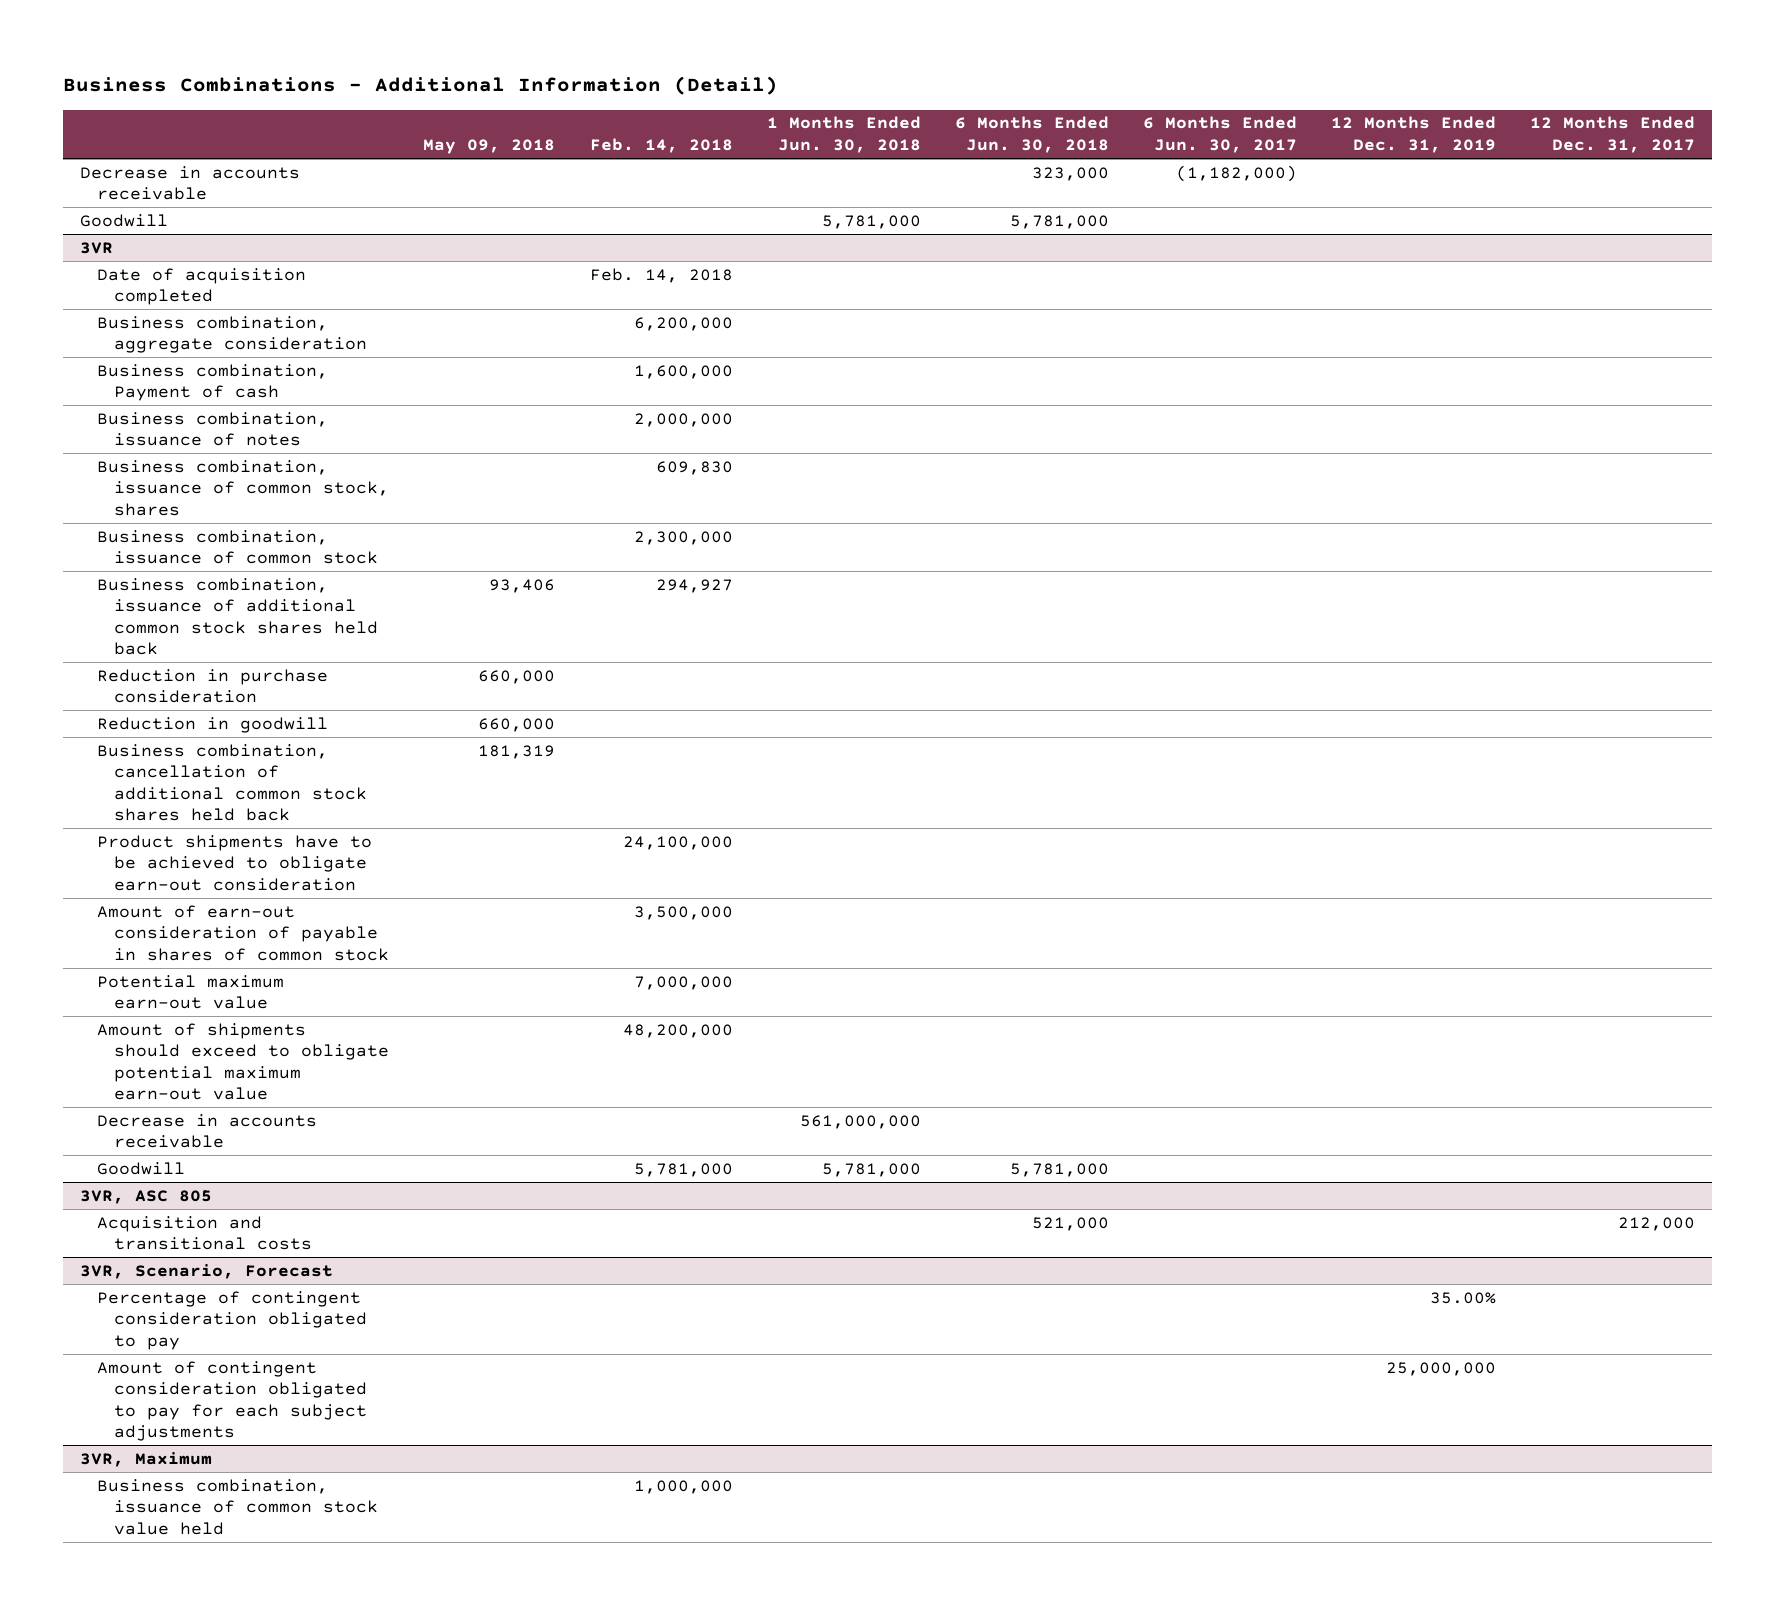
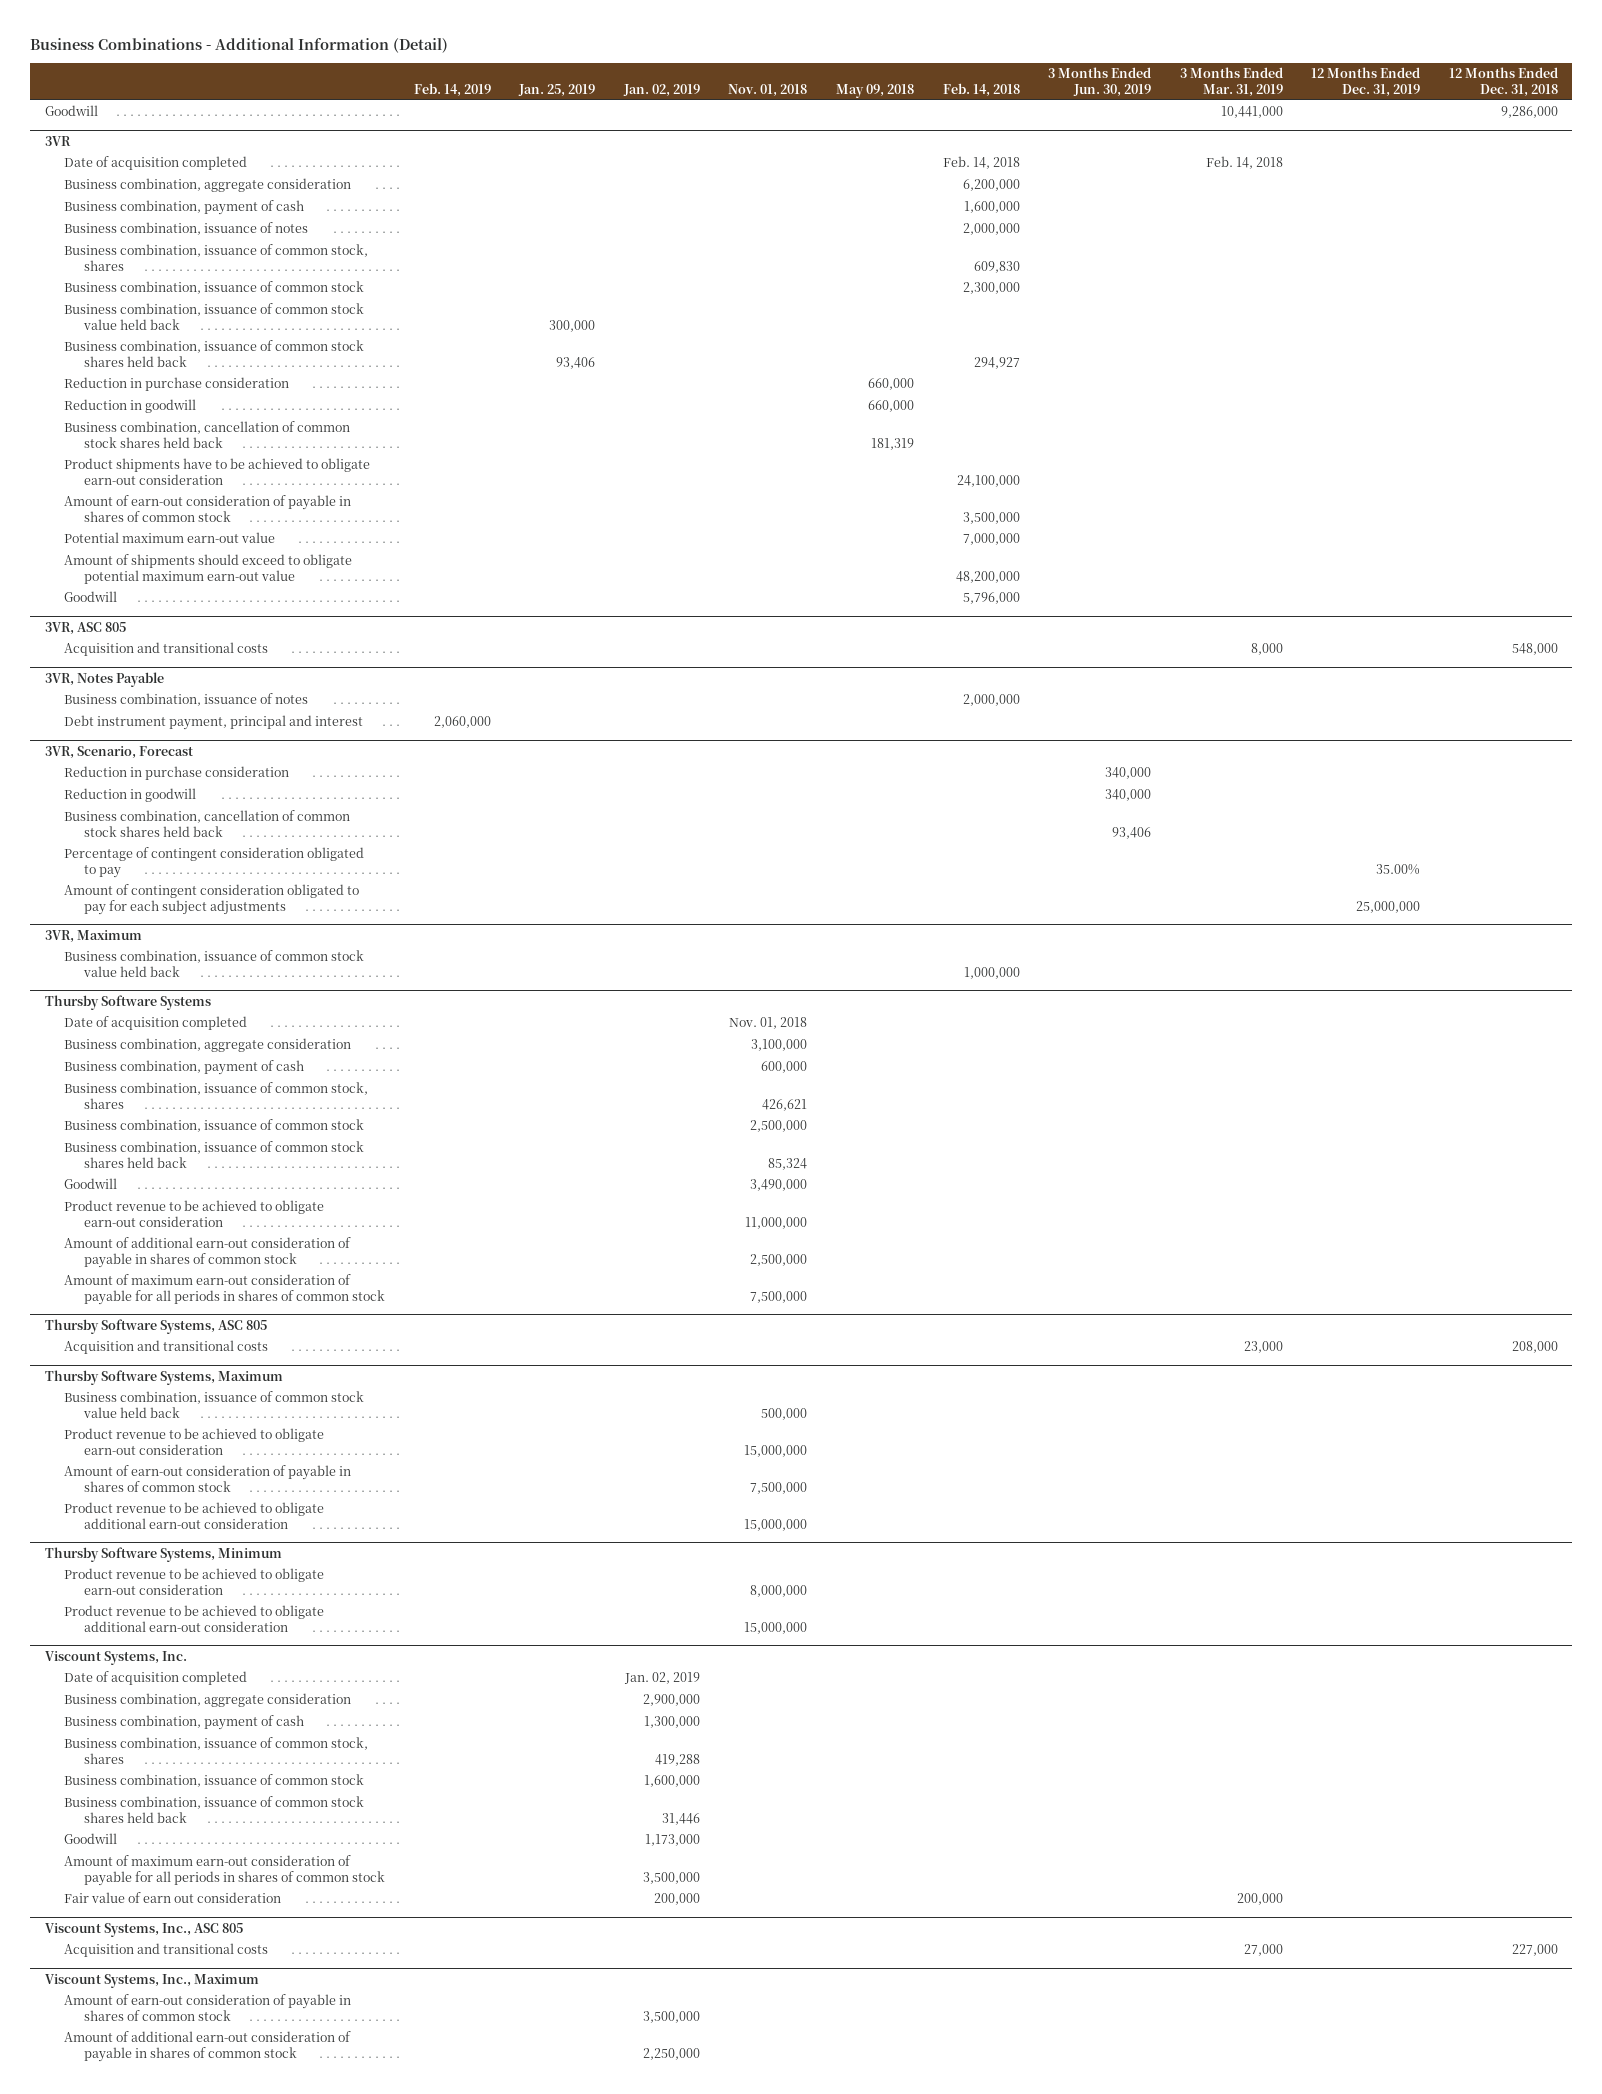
- | May 09, 2018 | Feb. 14, 2018 | 1 Months Ended Jun. 30, 2018 | 6 Months Ended Jun. 30, 2018 | 6 Months Ended Jun. 30, 2017 | 12 Months Ended Dec. 31, 2019 | 12 Months Ended Dec. 31, 2017
+ | Feb. 14, 2019 | Jan. 25, 2019 | Jan. 02, 2019 | Nov. 01, 2018 | May 09, 2018 | Feb. 14, 2018 | 3 Months Ended Jun. 30, 2019 | 3 Months Ended Mar. 31, 2019 | 12 Months Ended Dec. 31, 2019 | 12 Months Ended Dec. 31, 2018
- Decrease in accounts receivable | | | | 323,000 | (1,182,000) | |
@ 3VR
- Business combination, Payment of cash | | 1,600,000 | | | | |
+ Business combination, payment of cash | | | | | | 1,600,000 | | | |
- Business combination, issuance of additional common stock shares held back | 93,406 | 294,927 | | | | |
+ Business combination, issuance of common stock value held back | | 300,000 | | | | | | | |
+ Business combination, issuance of common stock shares held back | | 93,406 | | | | 294,927 | | | |
- Business combination, cancellation of additional common stock shares held back | 181,319 | | | | | |
+ Business combination, cancellation of common stock shares held back | | | | | 181,319 | | | | |
- Decrease in accounts receivable | | | 561,000,000 | | | |
- Goodwill | | 5,781,000 | 5,781,000 | 5,781,000 | | |
+ Goodwill | | | | | | 5,796,000 | | | |
+ 3VR, Notes Payable
+ Business combination, issuance of notes | | | | | | 2,000,000 | | | |
+ Debt instrument payment, principal and interest | 2,060,000 | | | | | | | | |
@ 3VR, Scenario, Forecast
+ Reduction in purchase consideration | | | | | | | 340,000 | | |
+ Reduction in goodwill | | | | | | | 340,000 | | |
+ Business combination, cancellation of common stock shares held back | | | | | | | 93,406 | | |
@ 3VR, Maximum
- Business combination, issuance of common stock value held | | 1,000,000 | | | | |
+ Business combination, issuance of common stock value held back | | | | | | 1,000,000 | | | |
+ Thursby Software Systems
+ Date of acquisition completed | | | | Nov. 01, 2018 | | | | | |
+ Business combination, aggregate consideration | | | | 3,100,000 | | | | | |
+ Business combination, payment of cash | | | | 600,000 | | | | | |
+ Business combination, issuance of common stock, shares | | | | 426,621 | | | | | |
+ Business combination, issuance of common stock | | | | 2,500,000 | | | | | |
+ Business combination, issuance of common stock shares held back | | | | 85,324 | | | | | |
+ Goodwill | | | | 3,490,000 | | | | | |
+ Product revenue to be achieved to obligate earn-out consideration | | | | 11,000,000 | | | | | |
+ Amount of additional earn-out consideration of payable in shares of common stock | | | | 2,500,000 | | | | | |
+ Amount of maximum earn-out consideration of payable for all periods in shares of common stock | | | | 7,500,000 | | | | | |
+ Thursby Software Systems, ASC 805
+ Acquisition and transitional costs | | | | | | | | 23,000 | | 208,000
+ Thursby Software Systems, Maximum
+ Business combination, issuance of common stock value held back | | | | 500,000 | | | | | |
+ Product revenue to be achieved to obligate earn-out consideration | | | | 15,000,000 | | | | | |
+ Amount of earn-out consideration of payable in shares of common stock | | | | 7,500,000 | | | | | |
+ Product revenue to be achieved to obligate additional earn-out consideration | | | | 15,000,000 | | | | | |
+ Thursby Software Systems, Minimum
+ Product revenue to be achieved to obligate earn-out consideration | | | | 8,000,000 | | | | | |
+ Product revenue to be achieved to obligate additional earn-out consideration | | | | 15,000,000 | | | | | |
+ Viscount Systems, Inc.
+ Date of acquisition completed | | | Jan. 02, 2019 | | | | | | |
+ Business combination, aggregate consideration | | | 2,900,000 | | | | | | |
+ Business combination, payment of cash | | | 1,300,000 | | | | | | |
+ Business combination, issuance of common stock, shares | | | 419,288 | | | | | | |
+ Business combination, issuance of common stock | | | 1,600,000 | | | | | | |
+ Business combination, issuance of common stock shares held back | | | 31,446 | | | | | | |
+ Goodwill | | | 1,173,000 | | | | | | |
+ Amount of maximum earn-out consideration of payable for all periods in shares of common stock | | | 3,500,000 | | | | | | |
+ Fair value of earn out consideration | | | 200,000 | | | | | 200,000 | |
+ Viscount Systems, Inc., ASC 805
+ Acquisition and transitional costs | | | | | | | | 27,000 | | 227,000
+ Viscount Systems, Inc., Maximum
+ Amount of earn-out consideration of payable in shares of common stock | | | 3,500,000 | | | | | | |
+ Amount of additional earn-out consideration of payable in shares of common stock | | | 2,250,000 | | | | | | |

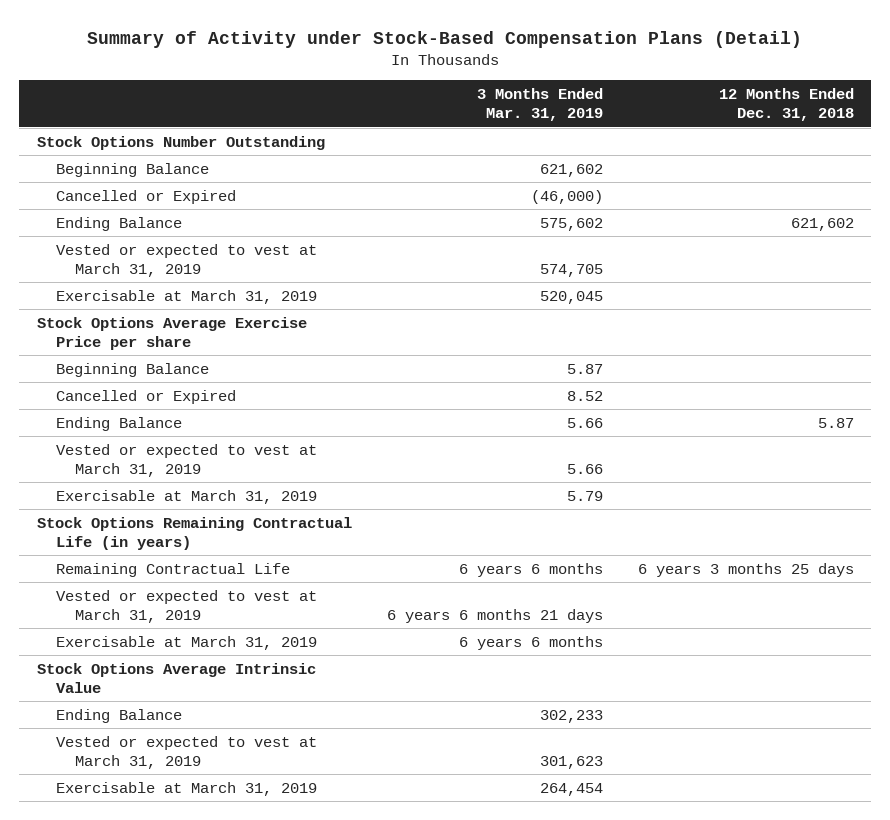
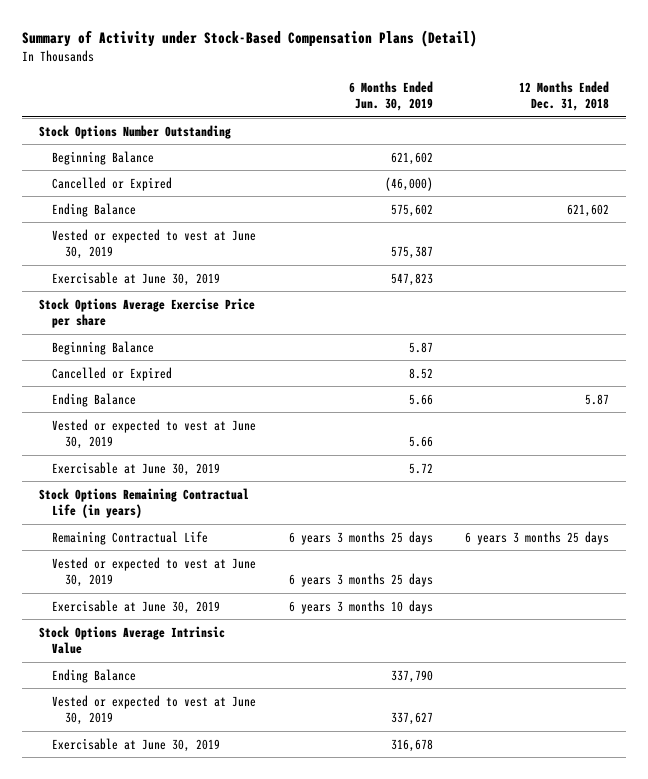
- | 3 Months Ended Mar. 31, 2019 | 12 Months Ended Dec. 31, 2018
+ | 6 Months Ended Jun. 30, 2019 | 12 Months Ended Dec. 31, 2018
- Vested or expected to vest at March 31, 2019 | 574,705 |
- Exercisable at March 31, 2019 | 520,045 |
+ Vested or expected to vest at June 30, 2019 | 575,387 |
+ Exercisable at June 30, 2019 | 547,823 |
- Vested or expected to vest at March 31, 2019 | 5.66 |
- Exercisable at March 31, 2019 | 5.79 |
+ Vested or expected to vest at June 30, 2019 | 5.66 |
+ Exercisable at June 30, 2019 | 5.72 |
- Vested or expected to vest at March 31, 2019 | 6 years 6 months 21 days |
- Exercisable at March 31, 2019 | 6 years 6 months |
+ Vested or expected to vest at June 30, 2019 | 6 years 3 months 25 days |
+ Exercisable at June 30, 2019 | 6 years 3 months 10 days |
- Vested or expected to vest at March 31, 2019 | 301,623 |
- Exercisable at March 31, 2019 | 264,454 |
+ Vested or expected to vest at June 30, 2019 | 337,627 |
+ Exercisable at June 30, 2019 | 316,678 |

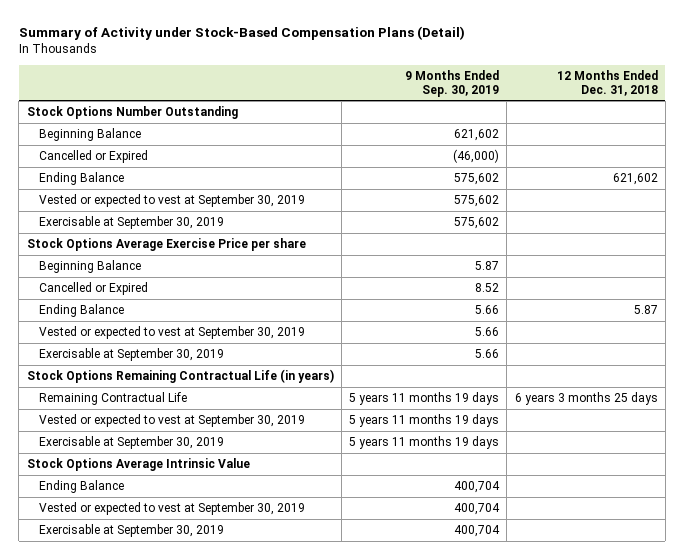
- | 6 Months Ended Jun. 30, 2019 | 12 Months Ended Dec. 31, 2018
+ | 9 Months Ended Sep. 30, 2019 | 12 Months Ended Dec. 31, 2018
- Vested or expected to vest at June 30, 2019 | 575,387 |
- Exercisable at June 30, 2019 | 547,823 |
+ Vested or expected to vest at September 30, 2019 | 575,602 |
+ Exercisable at September 30, 2019 | 575,602 |
- Vested or expected to vest at June 30, 2019 | 5.66 |
- Exercisable at June 30, 2019 | 5.72 |
+ Vested or expected to vest at September 30, 2019 | 5.66 |
+ Exercisable at September 30, 2019 | 5.66 |
- Vested or expected to vest at June 30, 2019 | 6 years 3 months 25 days |
- Exercisable at June 30, 2019 | 6 years 3 months 10 days |
+ Vested or expected to vest at September 30, 2019 | 5 years 11 months 19 days |
+ Exercisable at September 30, 2019 | 5 years 11 months 19 days |
- Vested or expected to vest at June 30, 2019 | 337,627 |
- Exercisable at June 30, 2019 | 316,678 |
+ Vested or expected to vest at September 30, 2019 | 400,704 |
+ Exercisable at September 30, 2019 | 400,704 |

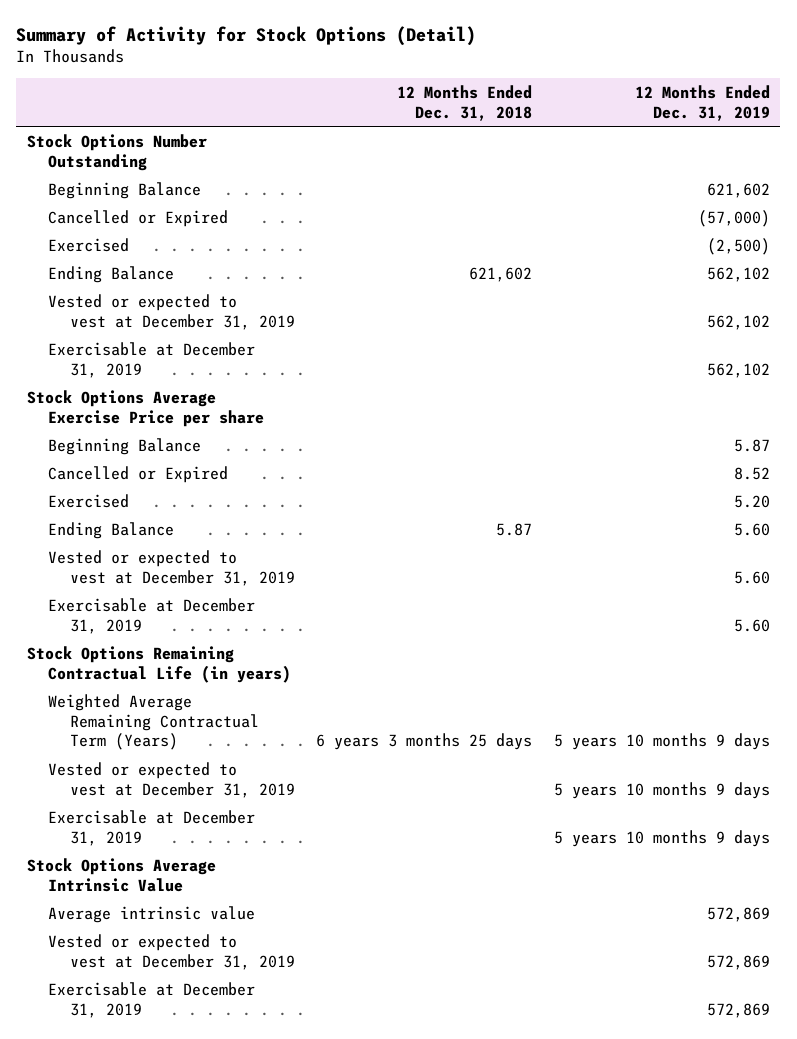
- Summary of Activity under Stock-Based Compensation Plans (Detail)
+ Summary of Activity for Stock Options (Detail)
- | 9 Months Ended Sep. 30, 2019 | 12 Months Ended Dec. 31, 2018
+ | 12 Months Ended Dec. 31, 2018 | 12 Months Ended Dec. 31, 2019
+ Exercised | | (2,500)
- Vested or expected to vest at September 30, 2019 | 575,602 |
- Exercisable at September 30, 2019 | 575,602 |
+ Vested or expected to vest at December 31, 2019 | | 562,102
+ Exercisable at December 31, 2019 | | 562,102
+ Exercised | | 5.20
- Vested or expected to vest at September 30, 2019 | 5.66 |
- Exercisable at September 30, 2019 | 5.66 |
+ Vested or expected to vest at December 31, 2019 | | 5.60
+ Exercisable at December 31, 2019 | | 5.60
- Remaining Contractual Life | 5 years 11 months 19 days | 6 years 3 months 25 days
- Vested or expected to vest at September 30, 2019 | 5 years 11 months 19 days |
- Exercisable at September 30, 2019 | 5 years 11 months 19 days |
+ Weighted Average Remaining Contractual Term (Years) | 6 years 3 months 25 days | 5 years 10 months 9 days
+ Vested or expected to vest at December 31, 2019 | | 5 years 10 months 9 days
+ Exercisable at December 31, 2019 | | 5 years 10 months 9 days
- Ending Balance | 400,704 |
- Vested or expected to vest at September 30, 2019 | 400,704 |
- Exercisable at September 30, 2019 | 400,704 |
+ Average intrinsic value | | 572,869
+ Vested or expected to vest at December 31, 2019 | | 572,869
+ Exercisable at December 31, 2019 | | 572,869

